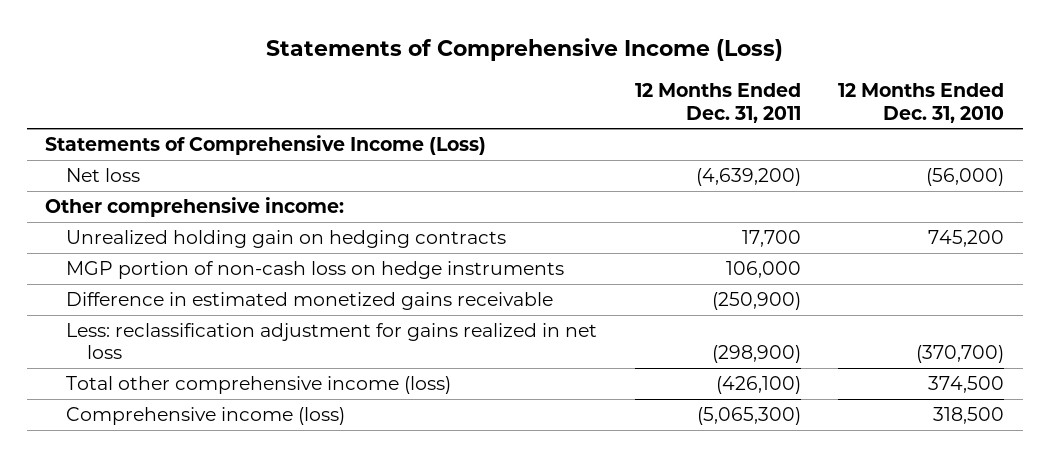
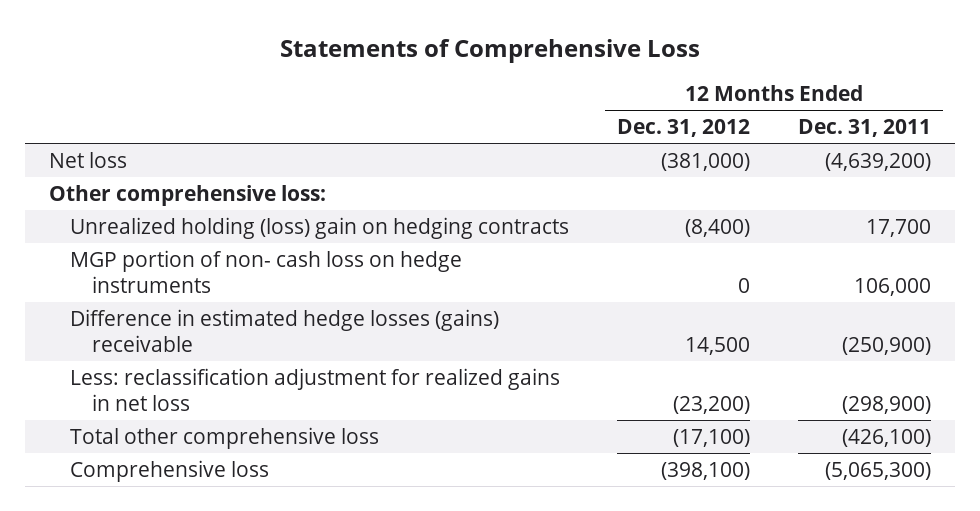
- Statements of Comprehensive Income (Loss)
+ Statements of Comprehensive Loss
- | 12 Months Ended Dec. 31, 2011 | 12 Months Ended Dec. 31, 2010
+ | 12 Months Ended Dec. 31, 2012 | 12 Months Ended Dec. 31, 2011
- Statements of Comprehensive Income (Loss)
- Other comprehensive income:
- Unrealized holding gain on hedging contracts | 17,700 | 745,200
- MGP portion of non-cash loss on hedge instruments | 106,000 |
- Difference in estimated monetized gains receivable | (250,900) |
- Less: reclassification adjustment for gains realized in net loss | (298,900) | (370,700)
- Total other comprehensive income (loss) | (426,100) | 374,500
- Comprehensive income (loss) | (5,065,300) | 318,500
+ Other comprehensive loss:
+ Unrealized holding (loss) gain on hedging contracts | (8,400) | 17,700
+ MGP portion of non- cash loss on hedge instruments | 0 | 106,000
+ Difference in estimated hedge losses (gains) receivable | 14,500 | (250,900)
+ Less: reclassification adjustment for realized gains in net loss | (23,200) | (298,900)
+ Total other comprehensive loss | (17,100) | (426,100)
+ Comprehensive loss | (398,100) | (5,065,300)

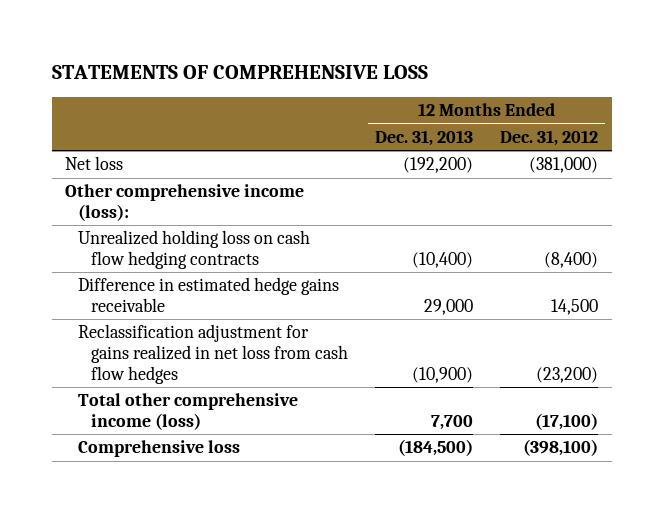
- Statements of Comprehensive Loss
+ STATEMENTS OF COMPREHENSIVE LOSS
- | 12 Months Ended Dec. 31, 2012 | 12 Months Ended Dec. 31, 2011
+ | 12 Months Ended Dec. 31, 2013 | 12 Months Ended Dec. 31, 2012
- Other comprehensive loss:
- Unrealized holding (loss) gain on hedging contracts | (8,400) | 17,700
- MGP portion of non- cash loss on hedge instruments | 0 | 106,000
- Difference in estimated hedge losses (gains) receivable | 14,500 | (250,900)
- Less: reclassification adjustment for realized gains in net loss | (23,200) | (298,900)
- Total other comprehensive loss | (17,100) | (426,100)
+ Other comprehensive income (loss):
+ Unrealized holding loss on cash flow hedging contracts | (10,400) | (8,400)
+ Difference in estimated hedge gains receivable | 29,000 | 14,500
+ Reclassification adjustment for gains realized in net loss from cash flow hedges | (10,900) | (23,200)
+ Total other comprehensive income (loss) | 7,700 | (17,100)

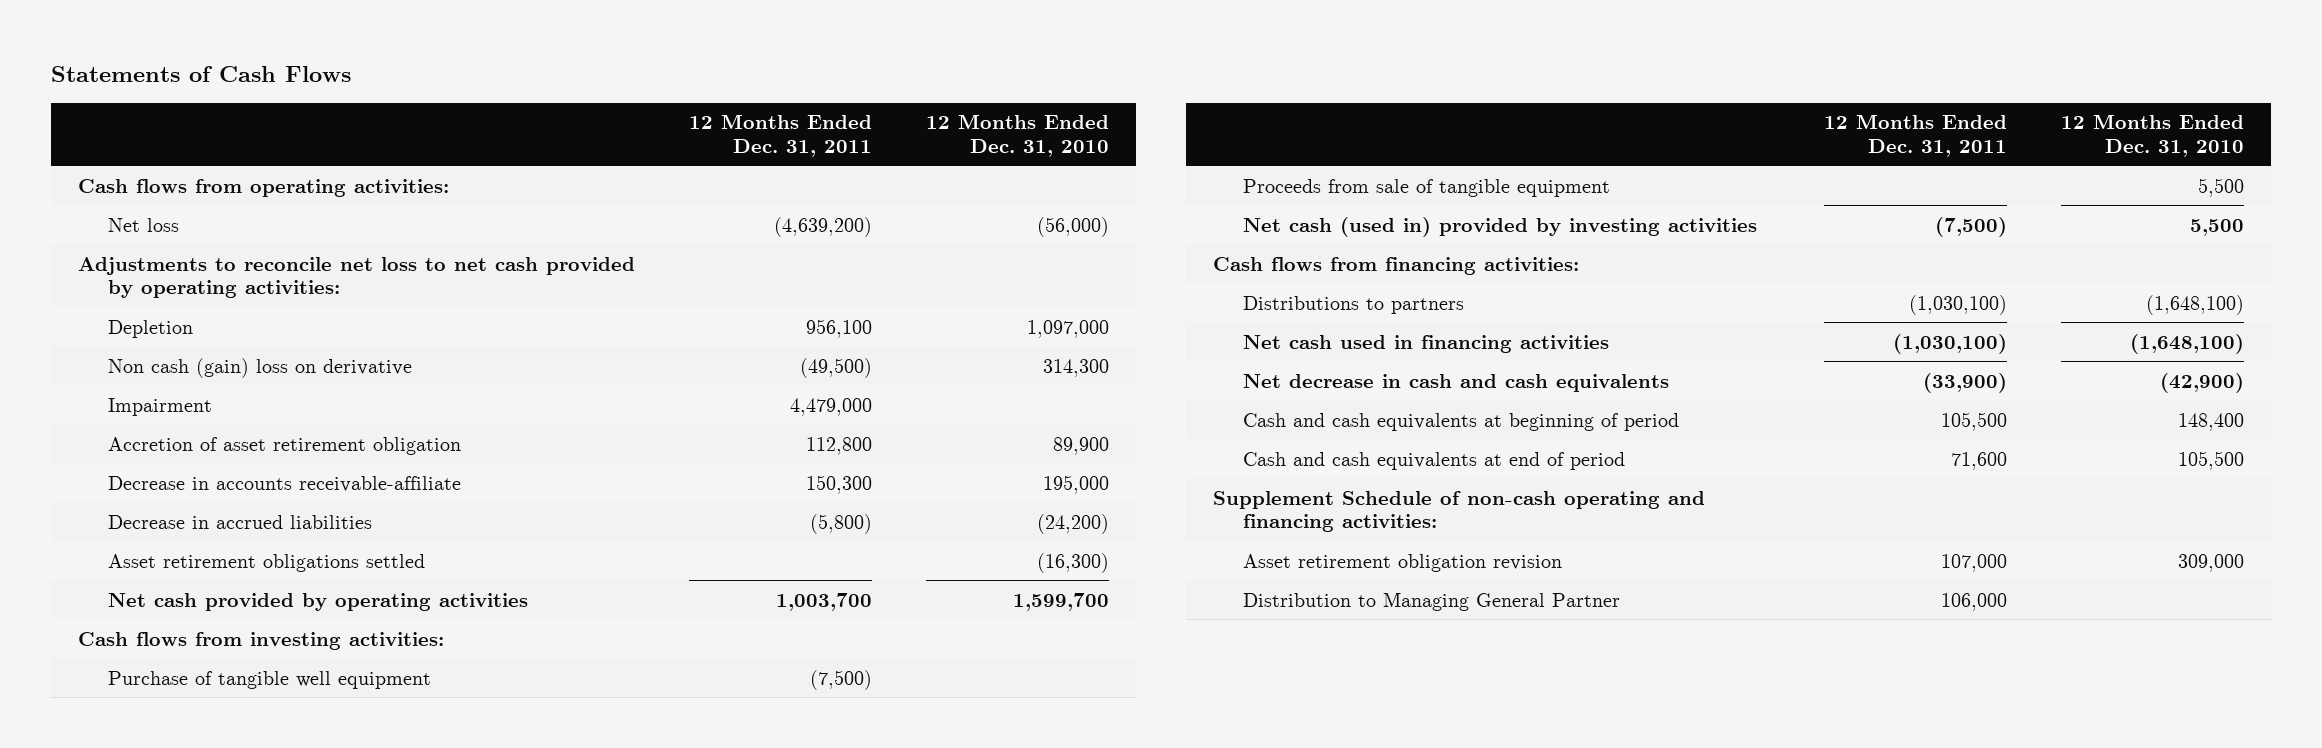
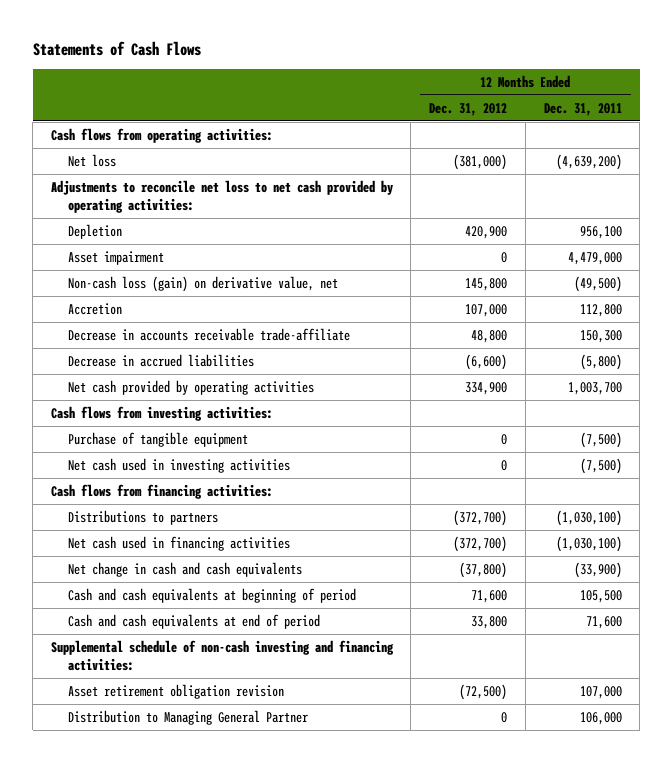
- | 12 Months Ended Dec. 31, 2011 | 12 Months Ended Dec. 31, 2010
+ | 12 Months Ended Dec. 31, 2012 | 12 Months Ended Dec. 31, 2011
- Non cash (gain) loss on derivative | (49,500) | 314,300
- Impairment | 4,479,000 |
- Accretion of asset retirement obligation | 112,800 | 89,900
- Decrease in accounts receivable-affiliate | 150,300 | 195,000
+ Asset impairment | 0 | 4,479,000
+ Non-cash loss (gain) on derivative value, net | 145,800 | (49,500)
+ Accretion | 107,000 | 112,800
+ Decrease in accounts receivable trade-affiliate | 48,800 | 150,300
- Asset retirement obligations settled | | (16,300)
- Purchase of tangible well equipment | (7,500) |
- Proceeds from sale of tangible equipment | | 5,500
- Net cash (used in) provided by investing activities | (7,500) | 5,500
+ Purchase of tangible equipment | 0 | (7,500)
+ Net cash used in investing activities | 0 | (7,500)
- Net decrease in cash and cash equivalents | (33,900) | (42,900)
+ Net change in cash and cash equivalents | (37,800) | (33,900)
- Supplement Schedule of non-cash operating and financing activities:
+ Supplemental schedule of non-cash investing and financing activities:

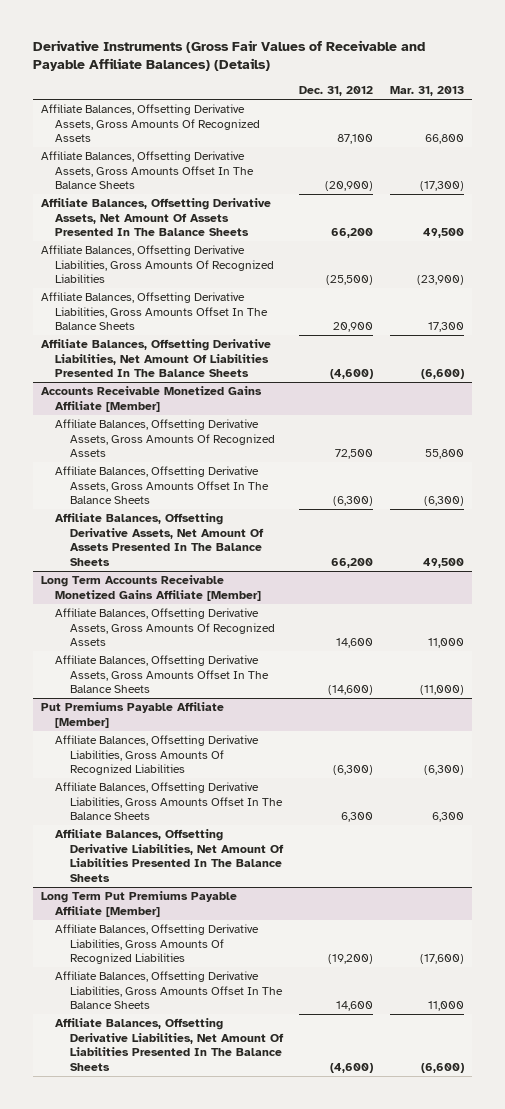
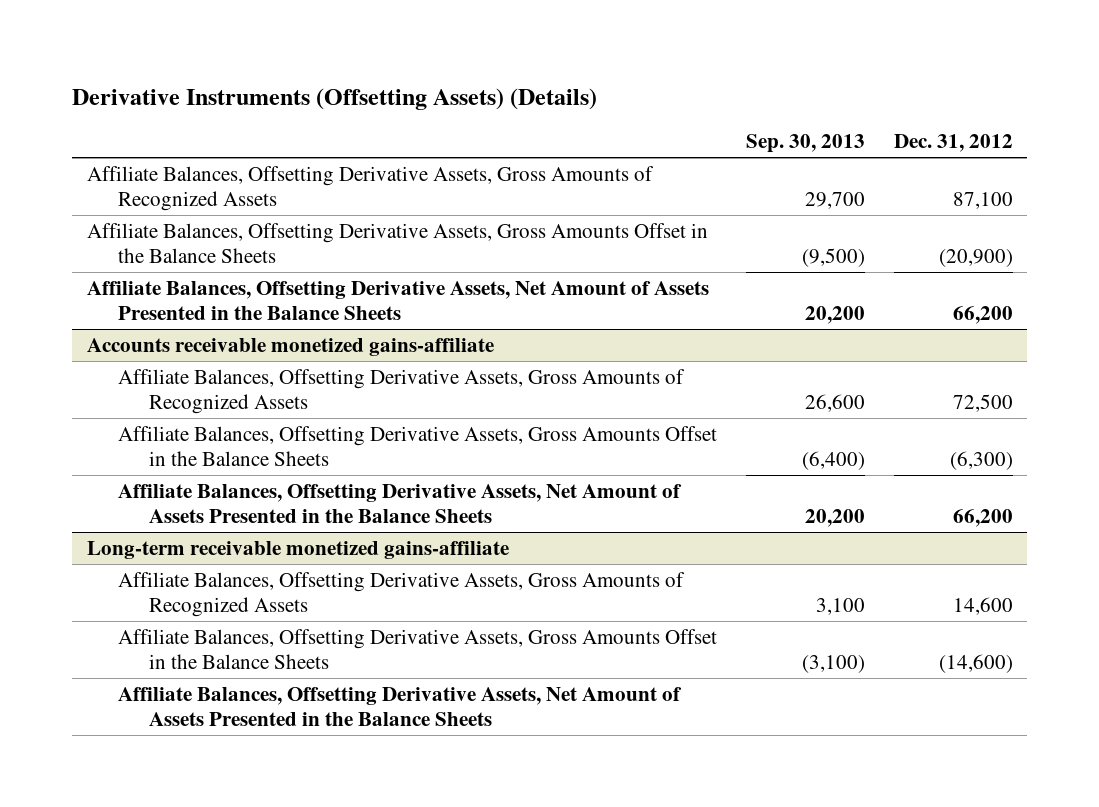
- Derivative Instruments (Gross Fair Values of Receivable and Payable Affiliate Balances) (Details)
+ Derivative Instruments (Offsetting Assets) (Details)
- | Dec. 31, 2012 | Mar. 31, 2013
+ | Sep. 30, 2013 | Dec. 31, 2012
- Affiliate Balances, Offsetting Derivative Assets, Gross Amounts Of Recognized Assets | 87,100 | 66,800
- Affiliate Balances, Offsetting Derivative Assets, Gross Amounts Offset In The Balance Sheets | (20,900) | (17,300)
- Affiliate Balances, Offsetting Derivative Assets, Net Amount Of Assets Presented In The Balance Sheets | 66,200 | 49,500
- Affiliate Balances, Offsetting Derivative Liabilities, Gross Amounts Of Recognized Liabilities | (25,500) | (23,900)
- Affiliate Balances, Offsetting Derivative Liabilities, Gross Amounts Offset In The Balance Sheets | 20,900 | 17,300
- Affiliate Balances, Offsetting Derivative Liabilities, Net Amount Of Liabilities Presented In The Balance Sheets | (4,600) | (6,600)
- Accounts Receivable Monetized Gains Affiliate [Member]
- Affiliate Balances, Offsetting Derivative Assets, Gross Amounts Of Recognized Assets | 72,500 | 55,800
- Affiliate Balances, Offsetting Derivative Assets, Gross Amounts Offset In The Balance Sheets | (6,300) | (6,300)
- Affiliate Balances, Offsetting Derivative Assets, Net Amount Of Assets Presented In The Balance Sheets | 66,200 | 49,500
- Long Term Accounts Receivable Monetized Gains Affiliate [Member]
- Affiliate Balances, Offsetting Derivative Assets, Gross Amounts Of Recognized Assets | 14,600 | 11,000
- Affiliate Balances, Offsetting Derivative Assets, Gross Amounts Offset In The Balance Sheets | (14,600) | (11,000)
- Put Premiums Payable Affiliate [Member]
- Affiliate Balances, Offsetting Derivative Liabilities, Gross Amounts Of Recognized Liabilities | (6,300) | (6,300)
- Affiliate Balances, Offsetting Derivative Liabilities, Gross Amounts Offset In The Balance Sheets | 6,300 | 6,300
- Affiliate Balances, Offsetting Derivative Liabilities, Net Amount Of Liabilities Presented In The Balance Sheets
- Long Term Put Premiums Payable Affiliate [Member]
- Affiliate Balances, Offsetting Derivative Liabilities, Gross Amounts Of Recognized Liabilities | (19,200) | (17,600)
- Affiliate Balances, Offsetting Derivative Liabilities, Gross Amounts Offset In The Balance Sheets | 14,600 | 11,000
- Affiliate Balances, Offsetting Derivative Liabilities, Net Amount Of Liabilities Presented In The Balance Sheets | (4,600) | (6,600)
+ Affiliate Balances, Offsetting Derivative Assets, Gross Amounts of Recognized Assets | 29,700 | 87,100
+ Affiliate Balances, Offsetting Derivative Assets, Gross Amounts Offset in the Balance Sheets | (9,500) | (20,900)
+ Affiliate Balances, Offsetting Derivative Assets, Net Amount of Assets Presented in the Balance Sheets | 20,200 | 66,200
+ Accounts receivable monetized gains-affiliate
+ Affiliate Balances, Offsetting Derivative Assets, Gross Amounts of Recognized Assets | 26,600 | 72,500
+ Affiliate Balances, Offsetting Derivative Assets, Gross Amounts Offset in the Balance Sheets | (6,400) | (6,300)
+ Affiliate Balances, Offsetting Derivative Assets, Net Amount of Assets Presented in the Balance Sheets | 20,200 | 66,200
+ Long-term receivable monetized gains-affiliate
+ Affiliate Balances, Offsetting Derivative Assets, Gross Amounts of Recognized Assets | 3,100 | 14,600
+ Affiliate Balances, Offsetting Derivative Assets, Gross Amounts Offset in the Balance Sheets | (3,100) | (14,600)
+ Affiliate Balances, Offsetting Derivative Assets, Net Amount of Assets Presented in the Balance Sheets

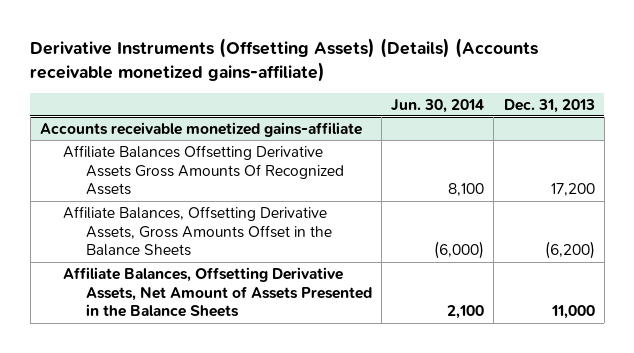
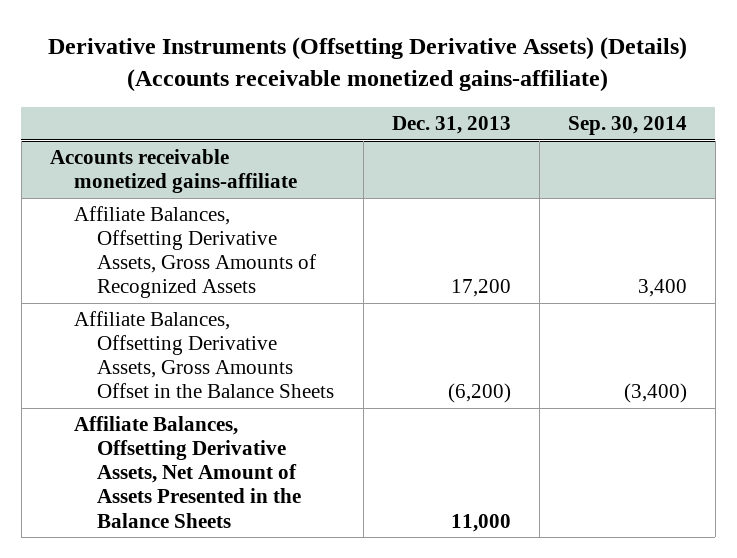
- Derivative Instruments (Offsetting Assets) (Details) (Accounts receivable monetized gains-affiliate)
+ Derivative Instruments (Offsetting Derivative Assets) (Details) (Accounts receivable monetized gains-affiliate)
- | Jun. 30, 2014 | Dec. 31, 2013
+ | Dec. 31, 2013 | Sep. 30, 2014
@ Accounts receivable monetized gains-affiliate
- Affiliate Balances Offsetting Derivative Assets Gross Amounts Of Recognized Assets | 8,100 | 17,200
+ Affiliate Balances, Offsetting Derivative Assets, Gross Amounts of Recognized Assets | 17,200 | 3,400

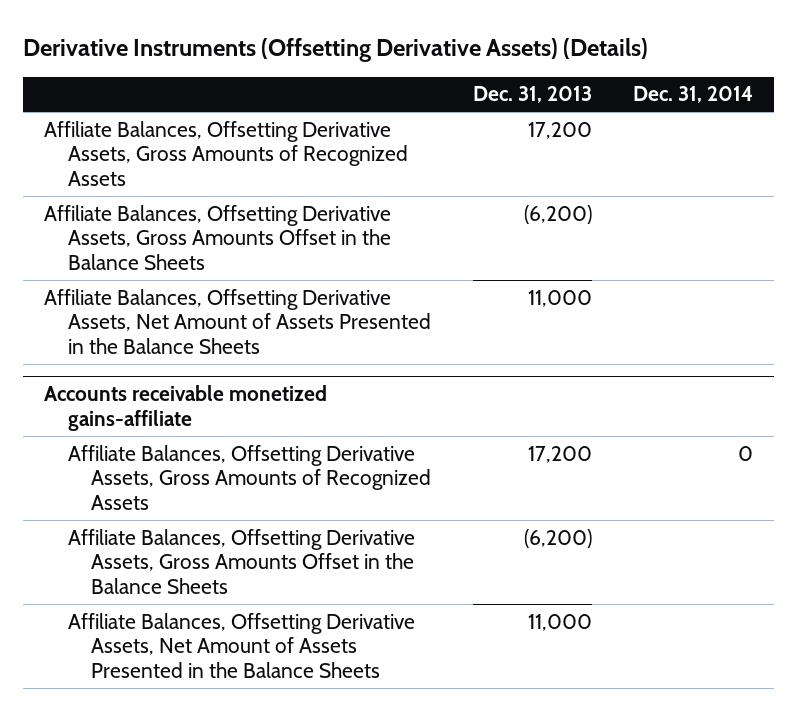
- Derivative Instruments (Offsetting Derivative Assets) (Details) (Accounts receivable monetized gains-affiliate)
+ Derivative Instruments (Offsetting Derivative Assets) (Details)
- | Dec. 31, 2013 | Sep. 30, 2014
+ | Dec. 31, 2013 | Dec. 31, 2014
+ Affiliate Balances, Offsetting Derivative Assets, Gross Amounts of Recognized Assets | 17,200 |
+ Affiliate Balances, Offsetting Derivative Assets, Gross Amounts Offset in the Balance Sheets | (6,200) |
+ Affiliate Balances, Offsetting Derivative Assets, Net Amount of Assets Presented in the Balance Sheets | 11,000 |

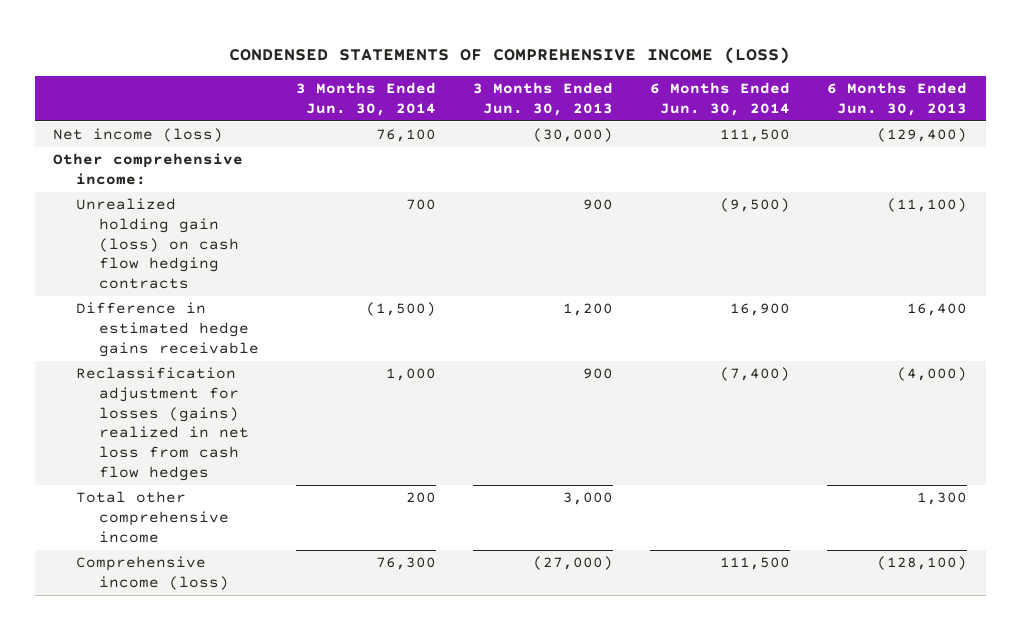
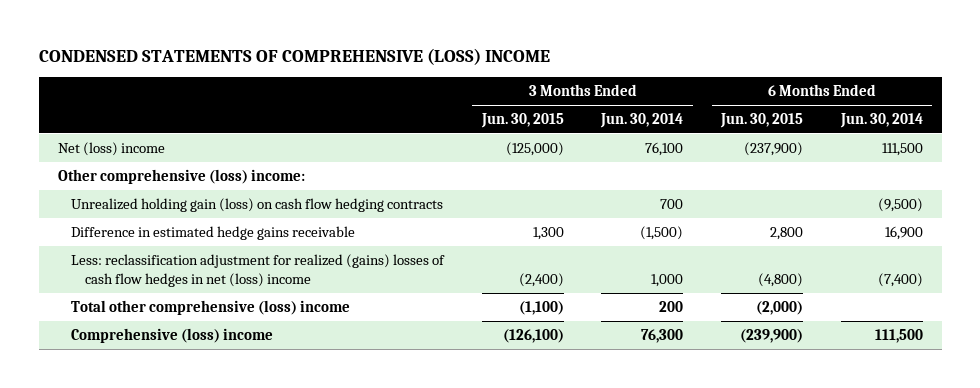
- CONDENSED STATEMENTS OF COMPREHENSIVE INCOME (LOSS)
+ CONDENSED STATEMENTS OF COMPREHENSIVE (LOSS) INCOME
- | 3 Months Ended Jun. 30, 2014 | 3 Months Ended Jun. 30, 2013 | 6 Months Ended Jun. 30, 2014 | 6 Months Ended Jun. 30, 2013
+ | 3 Months Ended Jun. 30, 2015 | 3 Months Ended Jun. 30, 2014 | 6 Months Ended Jun. 30, 2015 | 6 Months Ended Jun. 30, 2014
- Net income (loss) | 76,100 | (30,000) | 111,500 | (129,400)
- Other comprehensive income:
+ Net (loss) income | (125,000) | 76,100 | (237,900) | 111,500
+ Other comprehensive (loss) income:
- Reclassification adjustment for losses (gains) realized in net loss from cash flow hedges | 1,000 | 900 | (7,400) | (4,000)
- Total other comprehensive income | 200 | 3,000 | | 1,300
- Comprehensive income (loss) | 76,300 | (27,000) | 111,500 | (128,100)
+ Less: reclassification adjustment for realized (gains) losses of cash flow hedges in net (loss) income | (2,400) | 1,000 | (4,800) | (7,400)
+ Total other comprehensive (loss) income | (1,100) | 200 | (2,000) |
+ Comprehensive (loss) income | (126,100) | 76,300 | (239,900) | 111,500

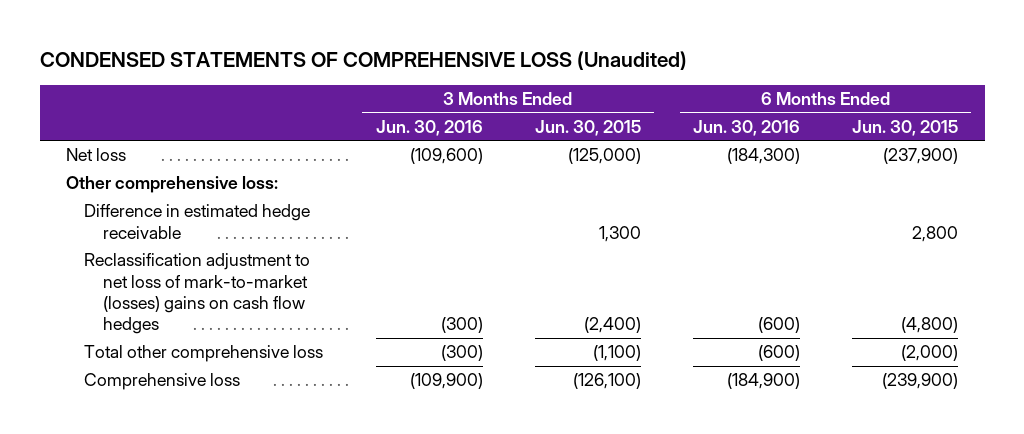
- CONDENSED STATEMENTS OF COMPREHENSIVE (LOSS) INCOME
+ CONDENSED STATEMENTS OF COMPREHENSIVE LOSS (Unaudited)
- | 3 Months Ended Jun. 30, 2015 | 3 Months Ended Jun. 30, 2014 | 6 Months Ended Jun. 30, 2015 | 6 Months Ended Jun. 30, 2014
+ | 3 Months Ended Jun. 30, 2016 | 3 Months Ended Jun. 30, 2015 | 6 Months Ended Jun. 30, 2016 | 6 Months Ended Jun. 30, 2015
- Net (loss) income | (125,000) | 76,100 | (237,900) | 111,500
- Other comprehensive (loss) income:
- Unrealized holding gain (loss) on cash flow hedging contracts | | 700 | | (9,500)
- Difference in estimated hedge gains receivable | 1,300 | (1,500) | 2,800 | 16,900
- Less: reclassification adjustment for realized (gains) losses of cash flow hedges in net (loss) income | (2,400) | 1,000 | (4,800) | (7,400)
- Total other comprehensive (loss) income | (1,100) | 200 | (2,000) |
- Comprehensive (loss) income | (126,100) | 76,300 | (239,900) | 111,500
+ Net loss | (109,600) | (125,000) | (184,300) | (237,900)
+ Other comprehensive loss:
+ Difference in estimated hedge receivable | | 1,300 | | 2,800
+ Reclassification adjustment to net loss of mark-to-market (losses) gains on cash flow hedges | (300) | (2,400) | (600) | (4,800)
+ Total other comprehensive loss | (300) | (1,100) | (600) | (2,000)
+ Comprehensive loss | (109,900) | (126,100) | (184,900) | (239,900)

